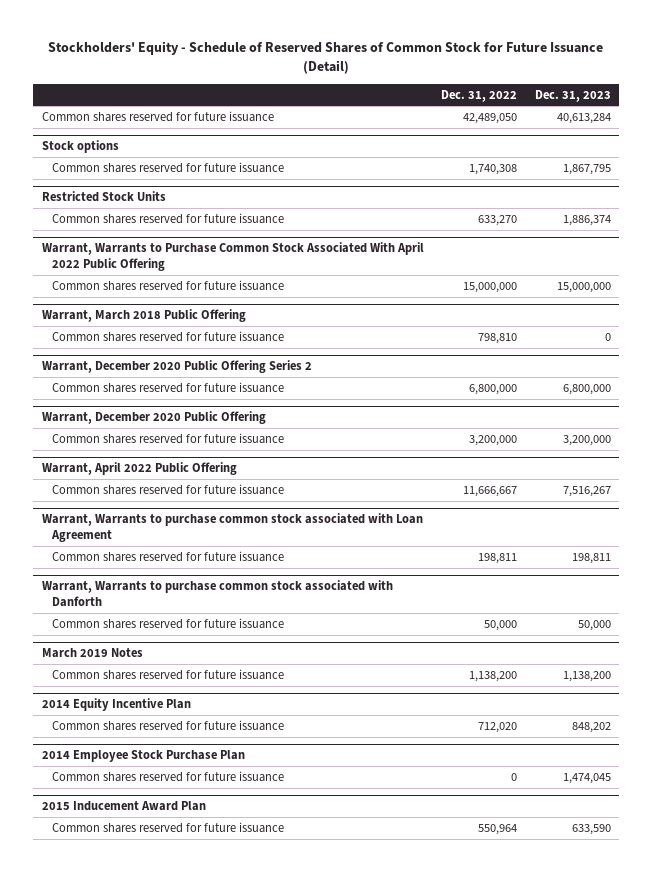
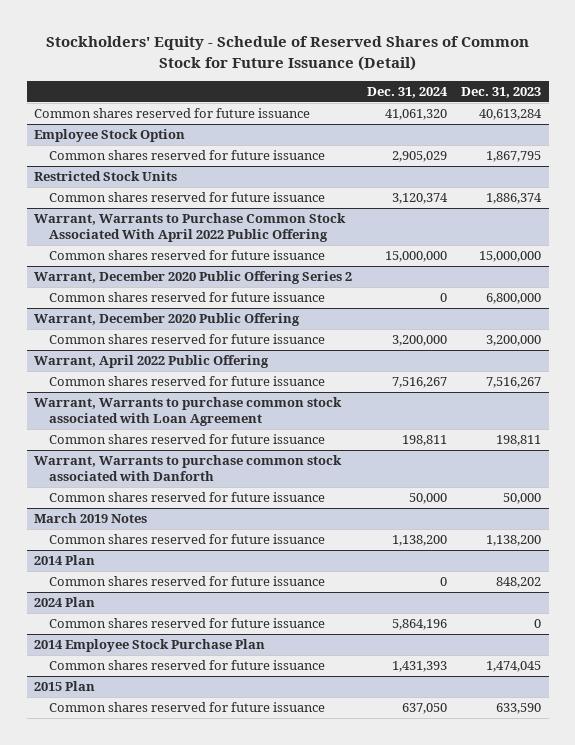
- | Dec. 31, 2022 | Dec. 31, 2023
+ | Dec. 31, 2024 | Dec. 31, 2023
- Stock options
+ Employee Stock Option
- Warrant, March 2018 Public Offering
- Common shares reserved for future issuance | 798,810 | 0
- 2014 Equity Incentive Plan
+ 2014 Plan
+ 2024 Plan
+ Common shares reserved for future issuance | 5,864,196 | 0
- 2015 Inducement Award Plan
+ 2015 Plan

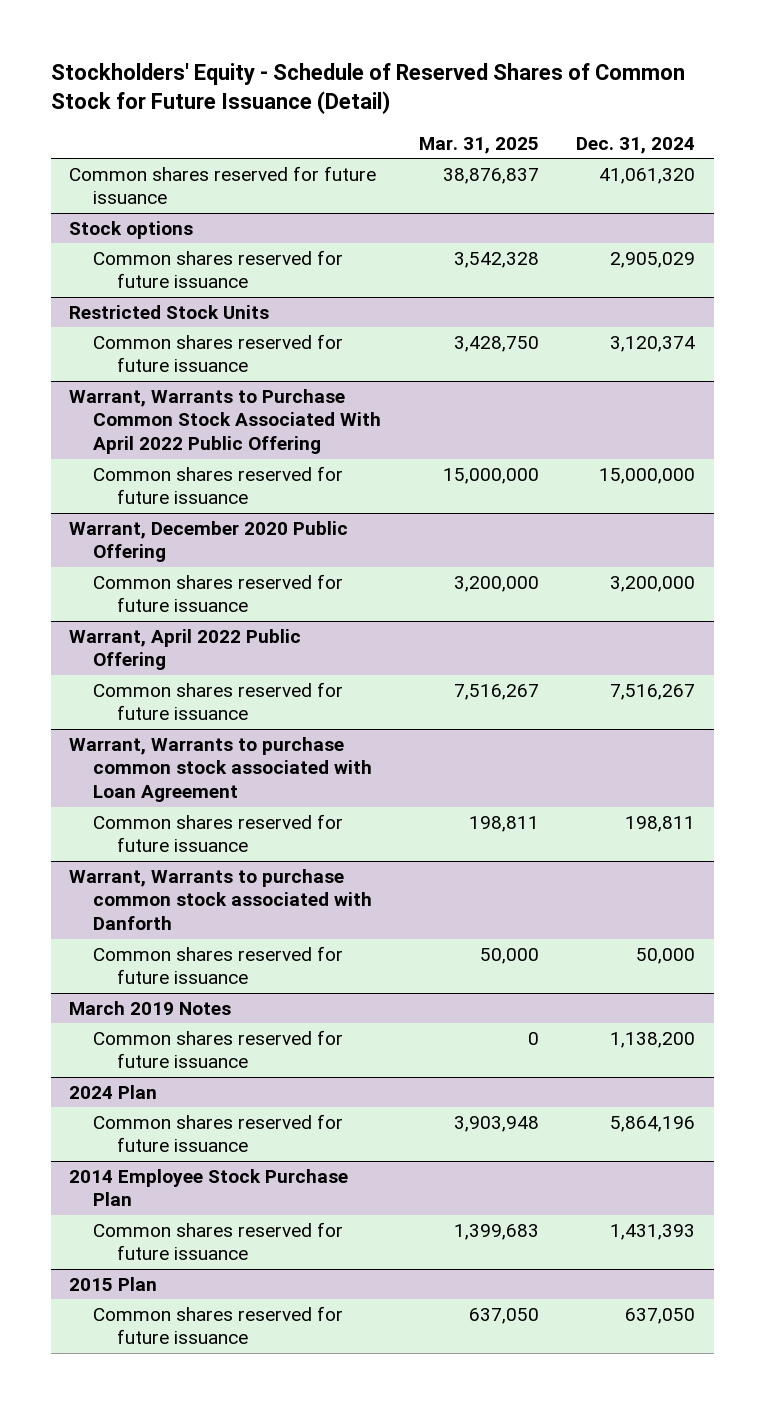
- | Dec. 31, 2024 | Dec. 31, 2023
+ | Mar. 31, 2025 | Dec. 31, 2024
- Employee Stock Option
+ Stock options
- Warrant, December 2020 Public Offering Series 2
- Common shares reserved for future issuance | 0 | 6,800,000
- 2014 Plan
- Common shares reserved for future issuance | 0 | 848,202

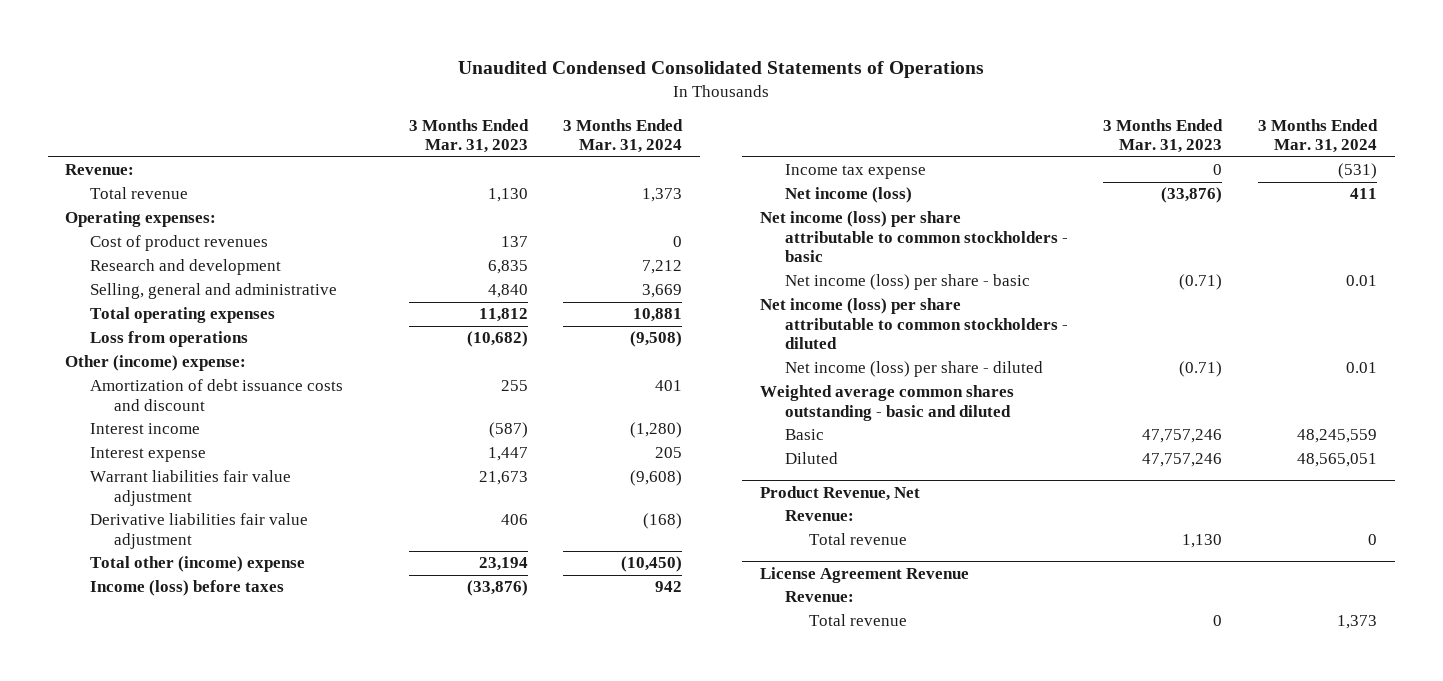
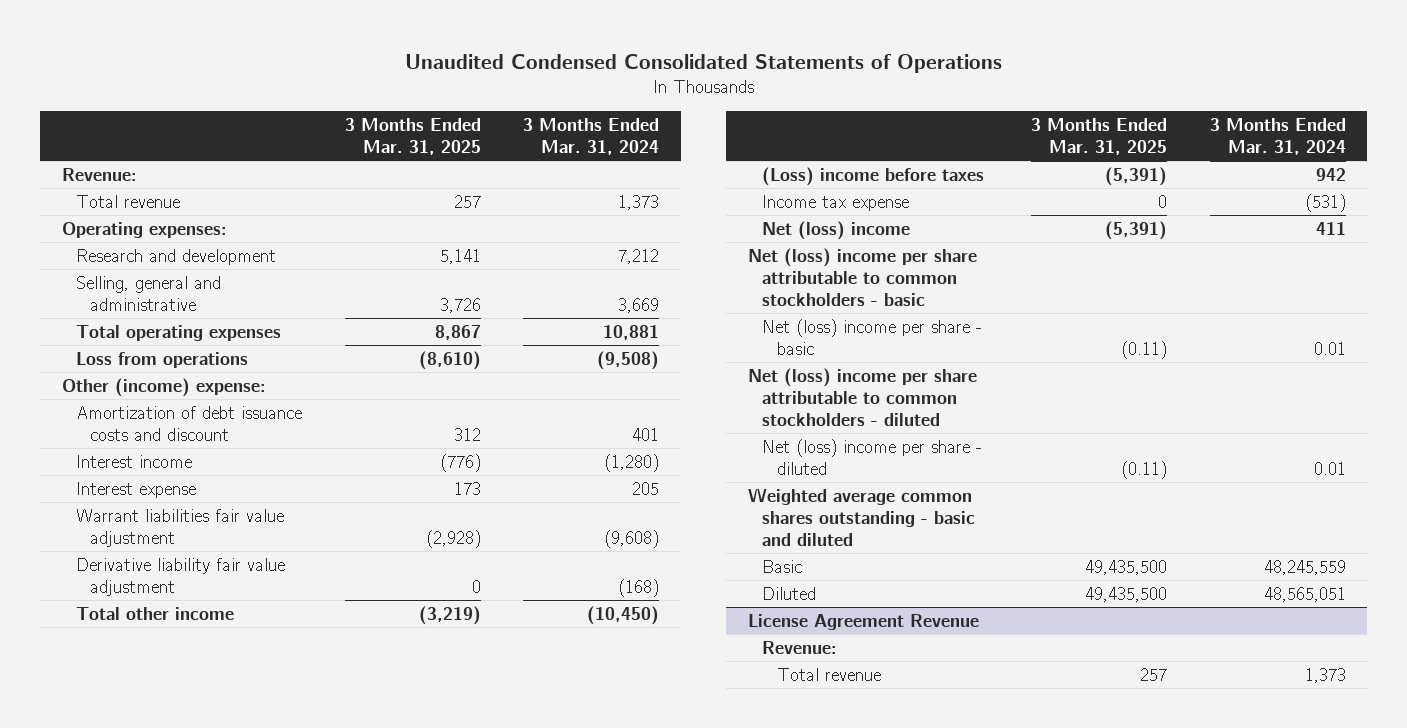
- | 3 Months Ended Mar. 31, 2023 | 3 Months Ended Mar. 31, 2024
+ | 3 Months Ended Mar. 31, 2025 | 3 Months Ended Mar. 31, 2024
- Cost of product revenues | 137 | 0
- Derivative liabilities fair value adjustment | 406 | (168)
- Total other (income) expense | 23,194 | (10,450)
- Income (loss) before taxes | (33,876) | 942
+ Derivative liability fair value adjustment | 0 | (168)
+ Total other income | (3,219) | (10,450)
+ (Loss) income before taxes | (5,391) | 942
- Net income (loss) | (33,876) | 411
- Net income (loss) per share attributable to common stockholders - basic
- Net income (loss) per share - basic | (0.71) | 0.01
- Net income (loss) per share attributable to common stockholders - diluted
- Net income (loss) per share - diluted | (0.71) | 0.01
+ Net (loss) income | (5,391) | 411
+ Net (loss) income per share attributable to common stockholders - basic
+ Net (loss) income per share - basic | (0.11) | 0.01
+ Net (loss) income per share attributable to common stockholders - diluted
+ Net (loss) income per share - diluted | (0.11) | 0.01
- Product Revenue, Net
- Revenue:
- Total revenue | 1,130 | 0

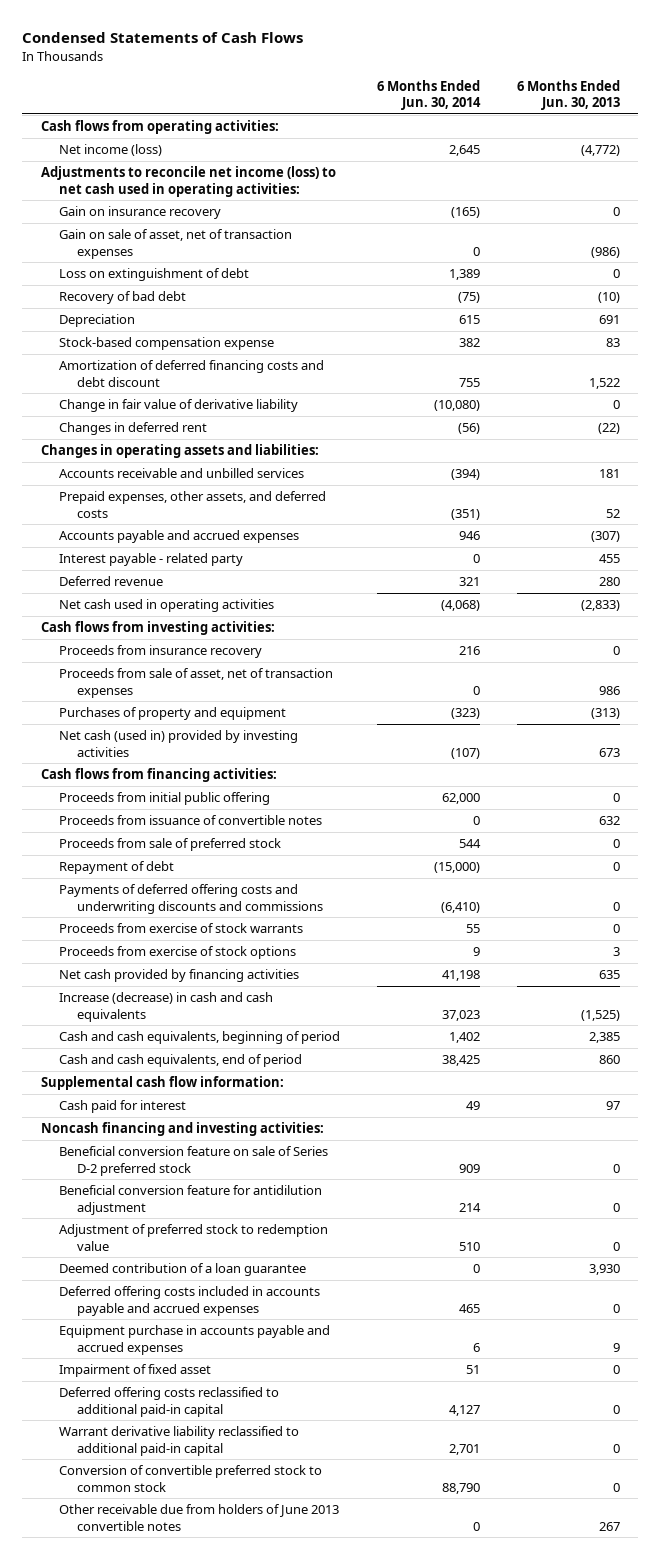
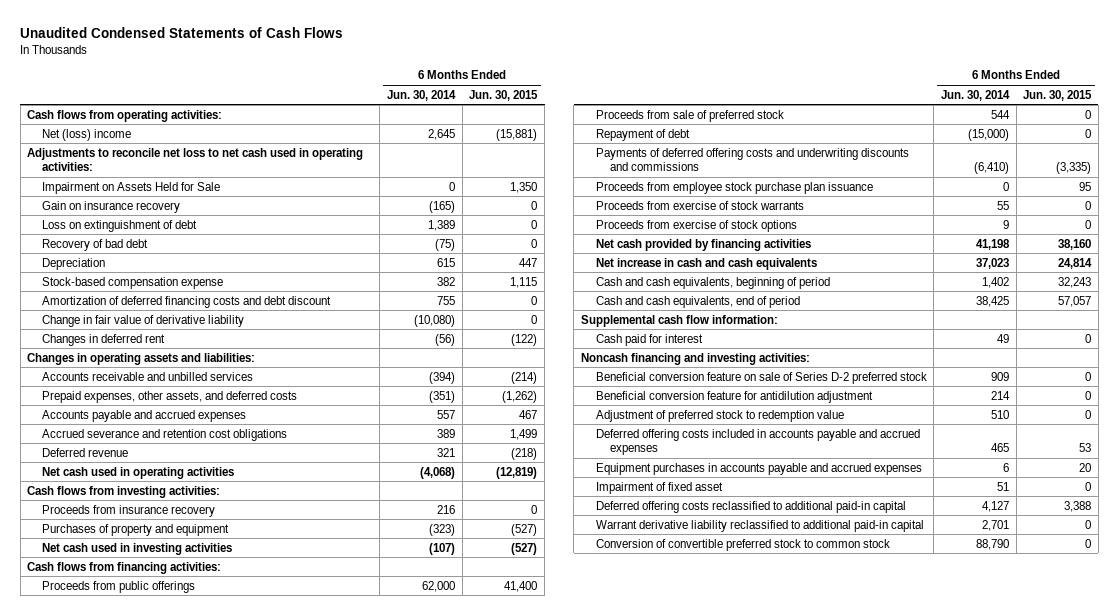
- Condensed Statements of Cash Flows
+ Unaudited Condensed Statements of Cash Flows
- | 6 Months Ended Jun. 30, 2014 | 6 Months Ended Jun. 30, 2013
+ | 6 Months Ended Jun. 30, 2014 | 6 Months Ended Jun. 30, 2015
- Net income (loss) | 2,645 | (4,772)
- Adjustments to reconcile net income (loss) to net cash used in operating activities:
+ Net (loss) income | 2,645 | (15,881)
+ Adjustments to reconcile net loss to net cash used in operating activities:
+ Impairment on Assets Held for Sale | 0 | 1,350
- Gain on sale of asset, net of transaction expenses | 0 | (986)
- Accounts payable and accrued expenses | 946 | (307)
- Interest payable - related party | 0 | 455
+ Accounts payable and accrued expenses | 557 | 467
+ Accrued severance and retention cost obligations | 389 | 1,499
- Proceeds from sale of asset, net of transaction expenses | 0 | 986
- Net cash (used in) provided by investing activities | (107) | 673
+ Net cash used in investing activities | (107) | (527)
- Proceeds from initial public offering | 62,000 | 0
- Proceeds from issuance of convertible notes | 0 | 632
+ Proceeds from public offerings | 62,000 | 41,400
+ Proceeds from employee stock purchase plan issuance | 0 | 95
- Increase (decrease) in cash and cash equivalents | 37,023 | (1,525)
+ Net increase in cash and cash equivalents | 37,023 | 24,814
- Deemed contribution of a loan guarantee | 0 | 3,930
- Equipment purchase in accounts payable and accrued expenses | 6 | 9
+ Equipment purchases in accounts payable and accrued expenses | 6 | 20
- Other receivable due from holders of June 2013 convertible notes | 0 | 267

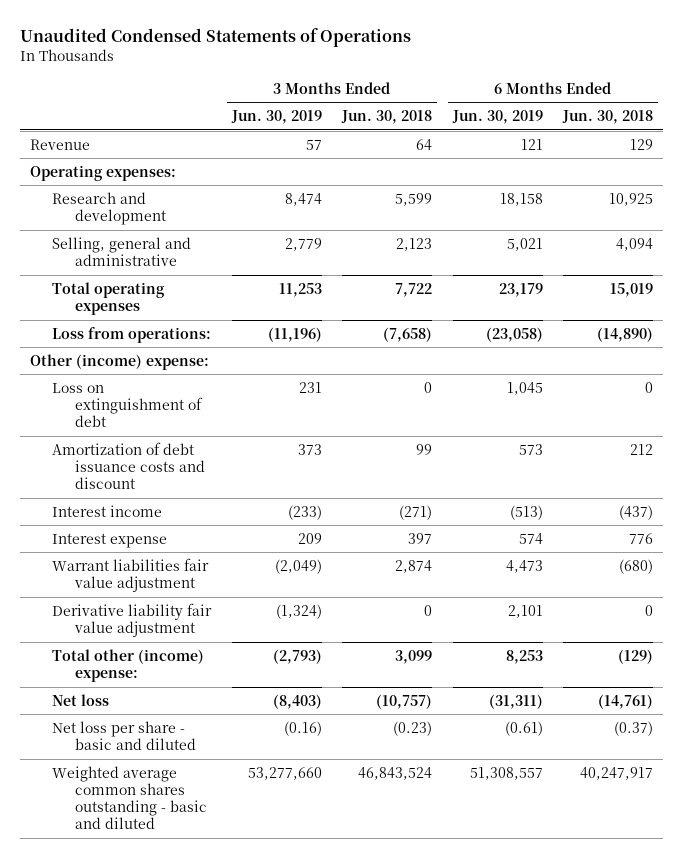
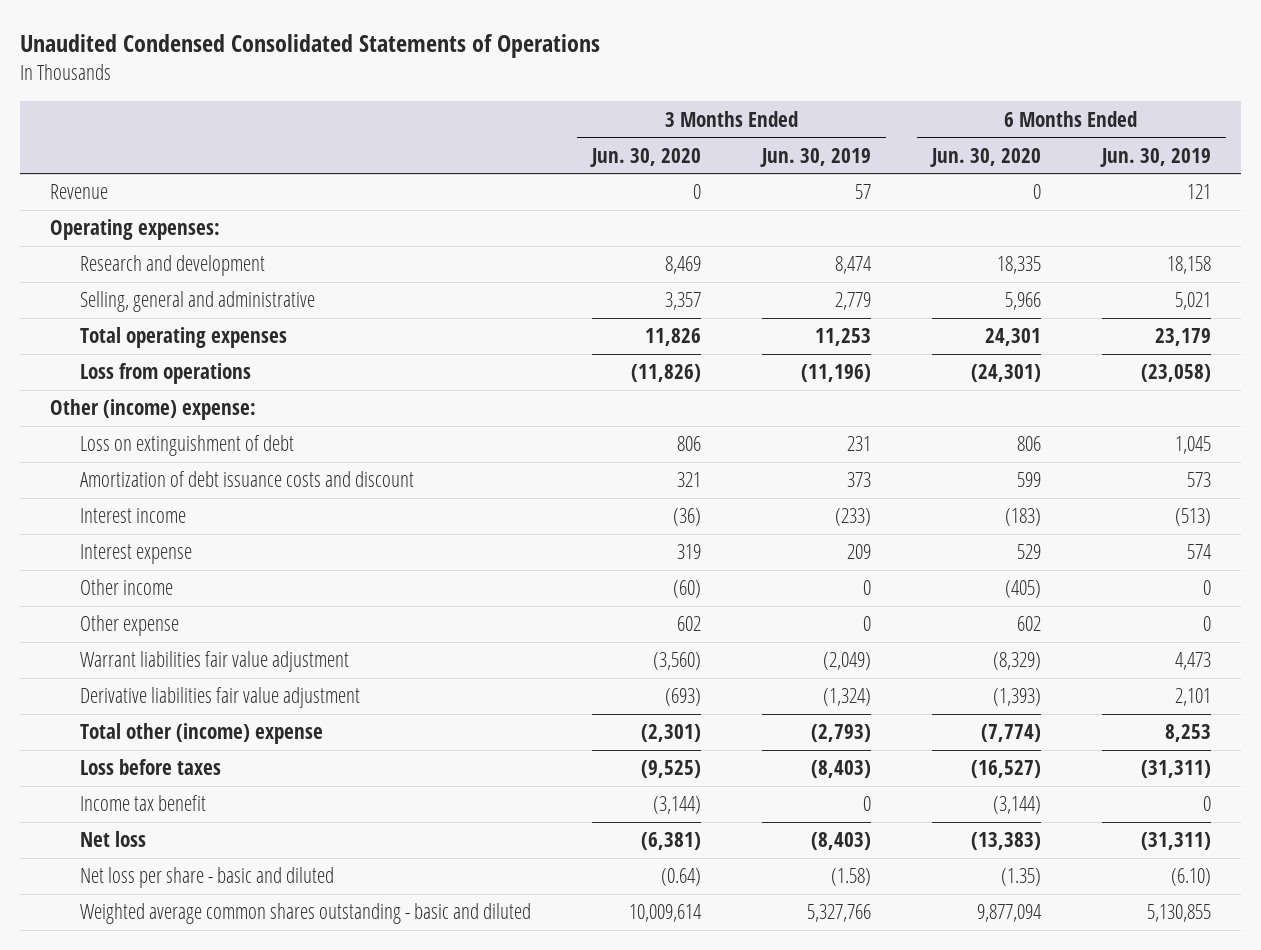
- Unaudited Condensed Statements of Operations
+ Unaudited Condensed Consolidated Statements of Operations
- | 3 Months Ended Jun. 30, 2019 | 3 Months Ended Jun. 30, 2018 | 6 Months Ended Jun. 30, 2019 | 6 Months Ended Jun. 30, 2018
+ | 3 Months Ended Jun. 30, 2020 | 3 Months Ended Jun. 30, 2019 | 6 Months Ended Jun. 30, 2020 | 6 Months Ended Jun. 30, 2019
- Loss from operations: | (11,196) | (7,658) | (23,058) | (14,890)
+ Loss from operations | (11,826) | (11,196) | (24,301) | (23,058)
+ Other income | (60) | 0 | (405) | 0
+ Other expense | 602 | 0 | 602 | 0
- Derivative liability fair value adjustment | (1,324) | 0 | 2,101 | 0
- Total other (income) expense: | (2,793) | 3,099 | 8,253 | (129)
+ Derivative liabilities fair value adjustment | (693) | (1,324) | (1,393) | 2,101
+ Total other (income) expense | (2,301) | (2,793) | (7,774) | 8,253
+ Loss before taxes | (9,525) | (8,403) | (16,527) | (31,311)
+ Income tax benefit | (3,144) | 0 | (3,144) | 0
- Net loss per share - basic and diluted | (0.16) | (0.23) | (0.61) | (0.37)
- Weighted average common shares outstanding - basic and diluted | 53,277,660 | 46,843,524 | 51,308,557 | 40,247,917
+ Net loss per share - basic and diluted | (0.64) | (1.58) | (1.35) | (6.10)
+ Weighted average common shares outstanding - basic and diluted | 10,009,614 | 5,327,766 | 9,877,094 | 5,130,855

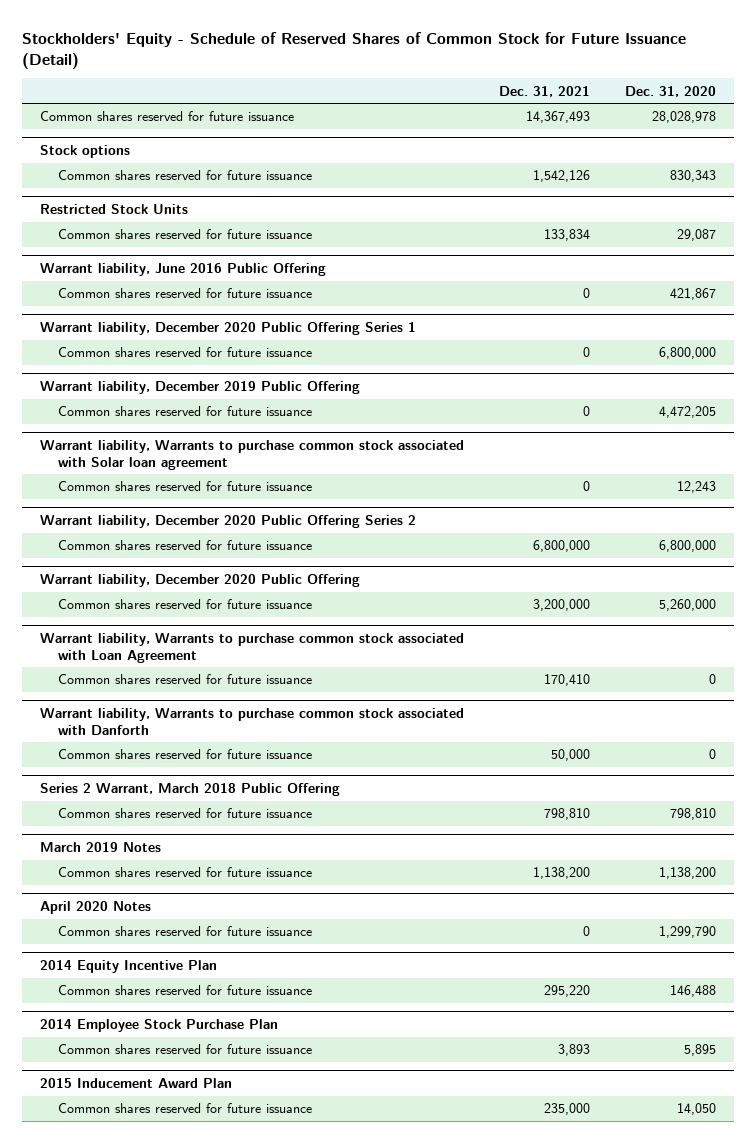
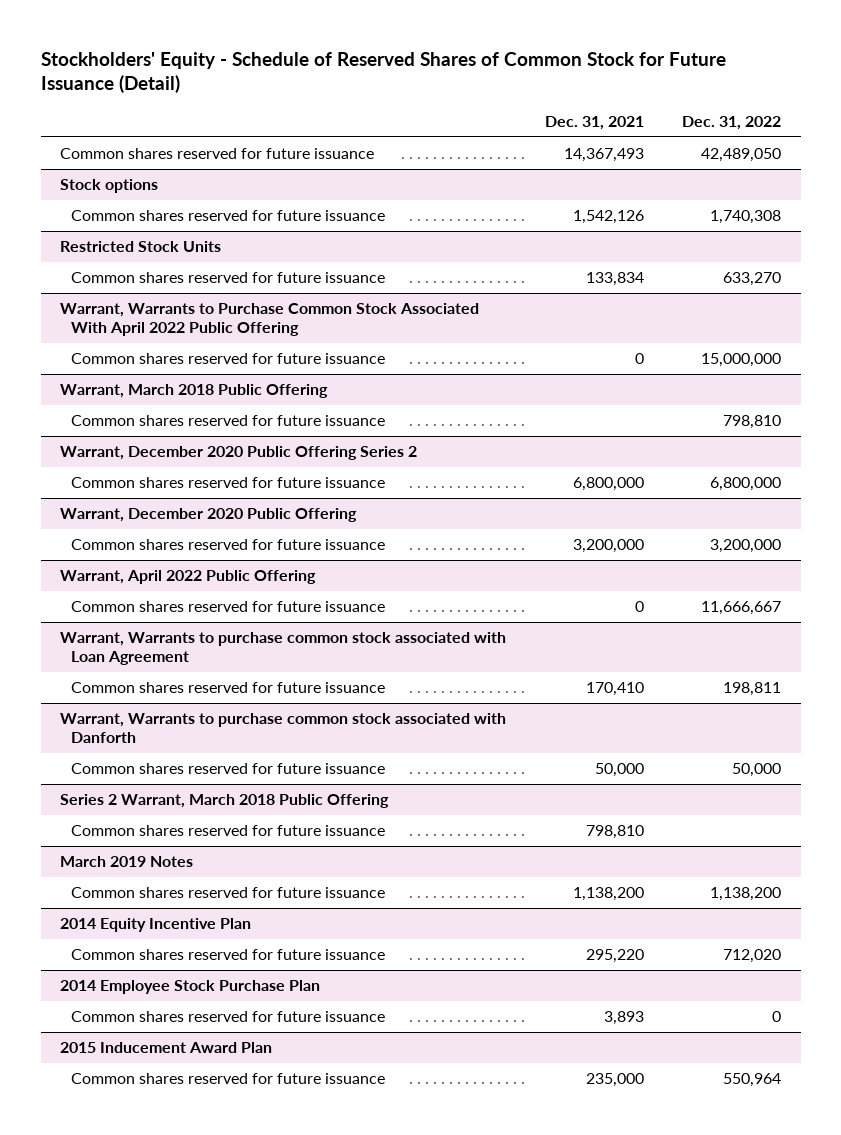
- | Dec. 31, 2021 | Dec. 31, 2020
+ | Dec. 31, 2021 | Dec. 31, 2022
- Warrant liability, June 2016 Public Offering
- Common shares reserved for future issuance | 0 | 421,867
- Warrant liability, December 2020 Public Offering Series 1
- Common shares reserved for future issuance | 0 | 6,800,000
- Warrant liability, December 2019 Public Offering
- Common shares reserved for future issuance | 0 | 4,472,205
- Warrant liability, Warrants to purchase common stock associated with Solar loan agreement
+ Warrant, Warrants to Purchase Common Stock Associated With April 2022 Public Offering
- Warrant liability, December 2020 Public Offering Series 2
+ Warrant, March 2018 Public Offering
+ Common shares reserved for future issuance | | 798,810
+ Warrant, December 2020 Public Offering Series 2
- Warrant liability, December 2020 Public Offering
+ Warrant, December 2020 Public Offering
- Warrant liability, Warrants to purchase common stock associated with Loan Agreement
+ Warrant, April 2022 Public Offering
+ Common shares reserved for future issuance | 0 | 11,666,667
+ Warrant, Warrants to purchase common stock associated with Loan Agreement
- Warrant liability, Warrants to purchase common stock associated with Danforth
+ Warrant, Warrants to purchase common stock associated with Danforth
- April 2020 Notes
- Common shares reserved for future issuance | 0 | 1,299,790

